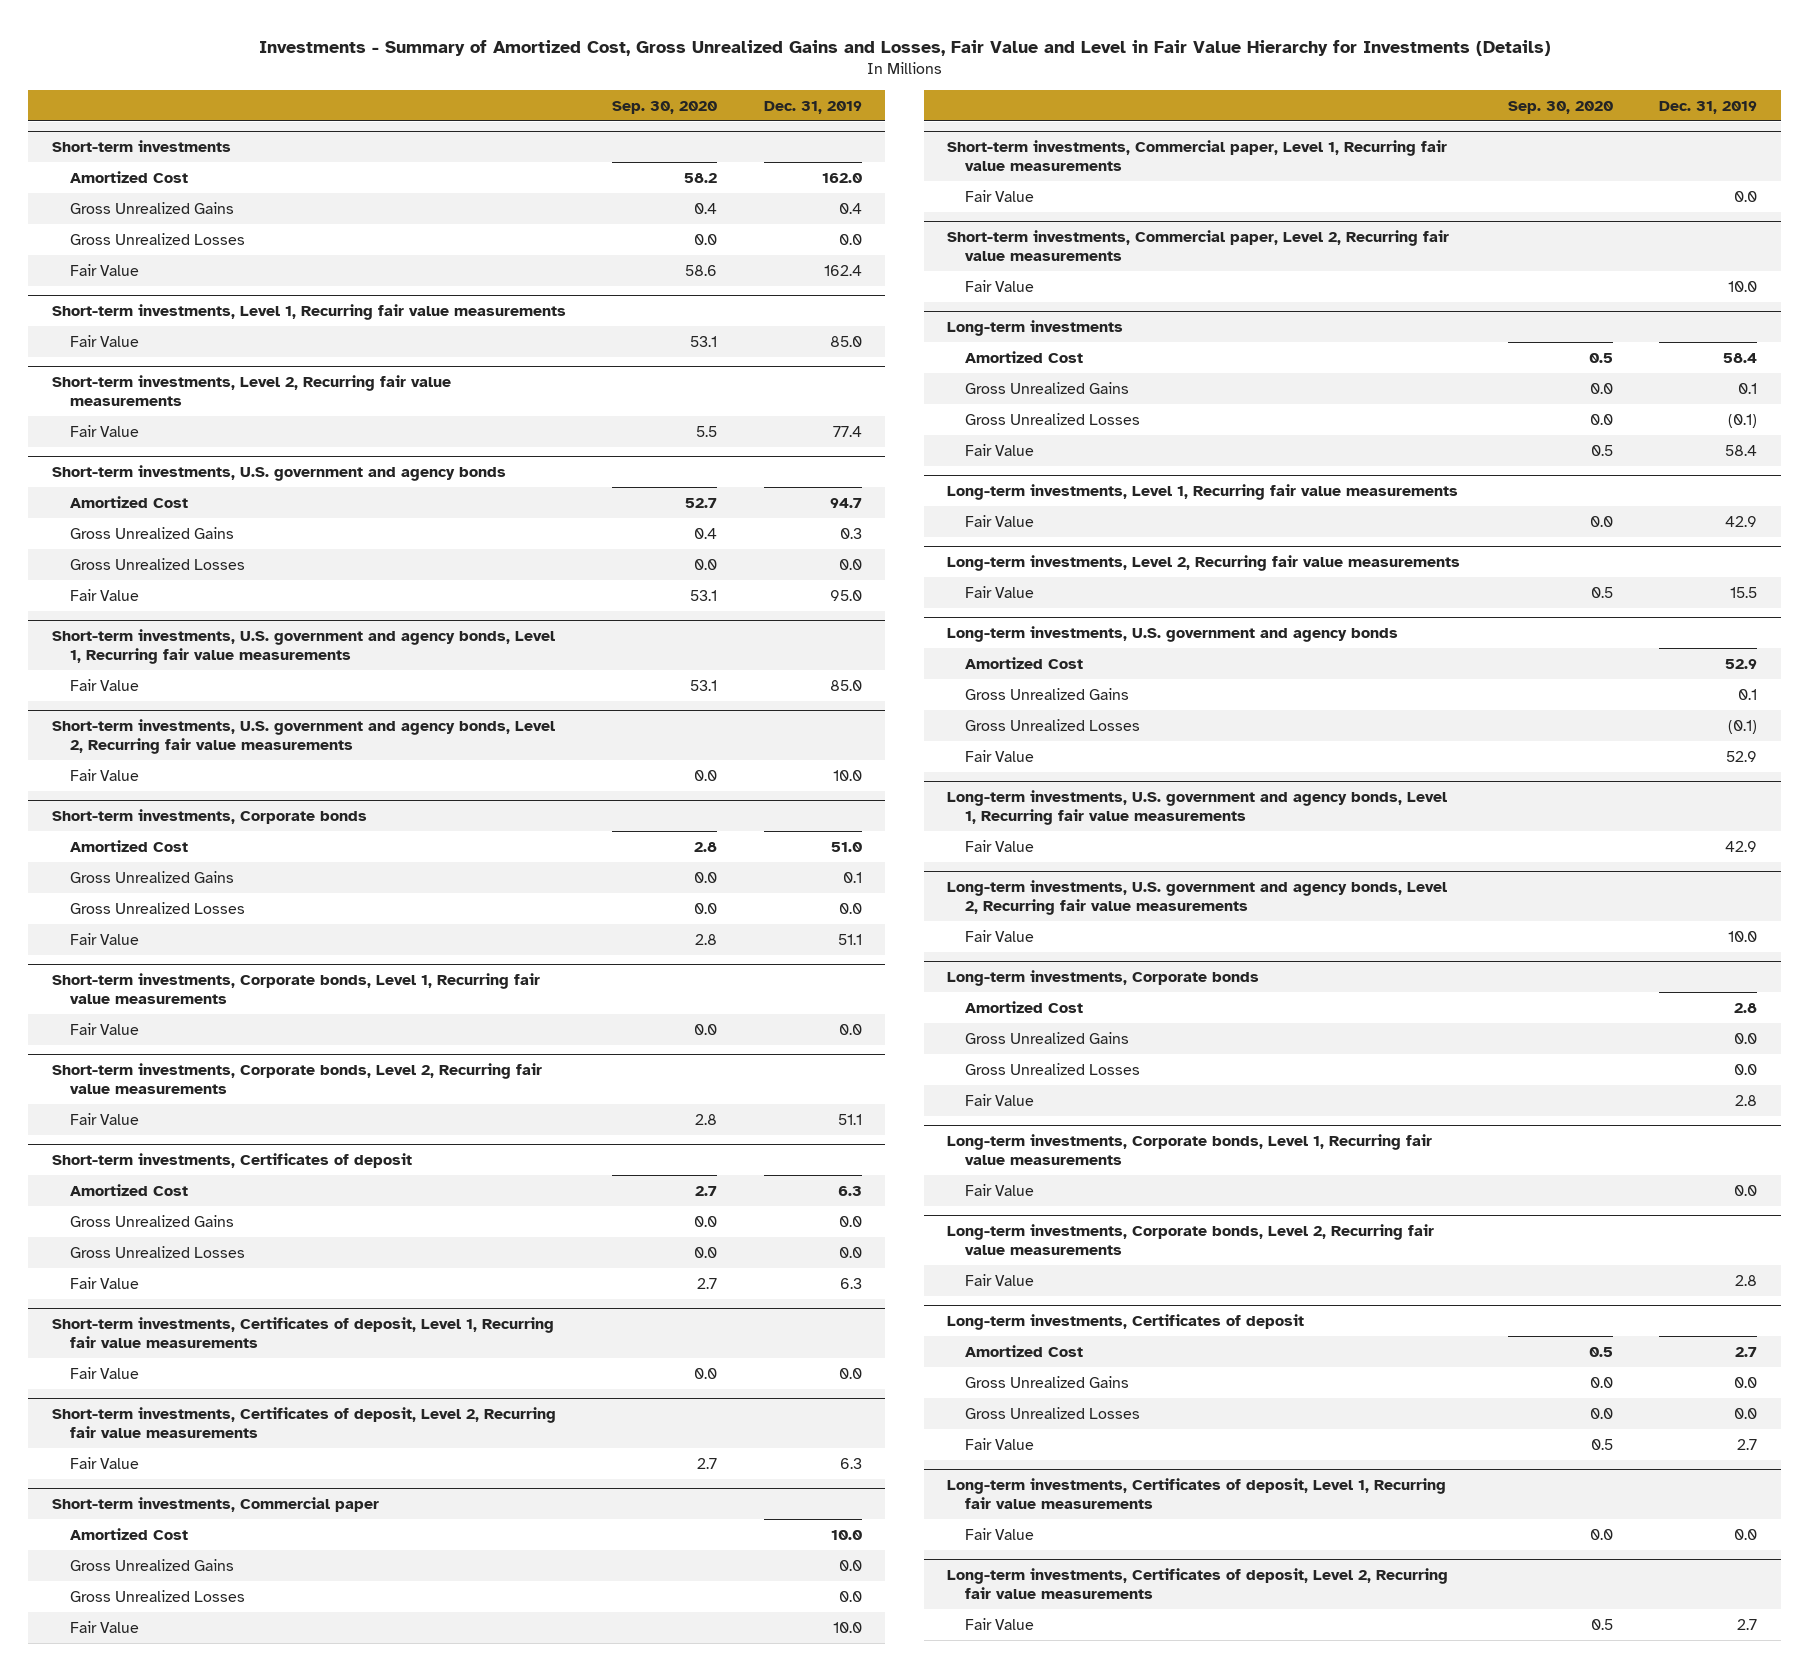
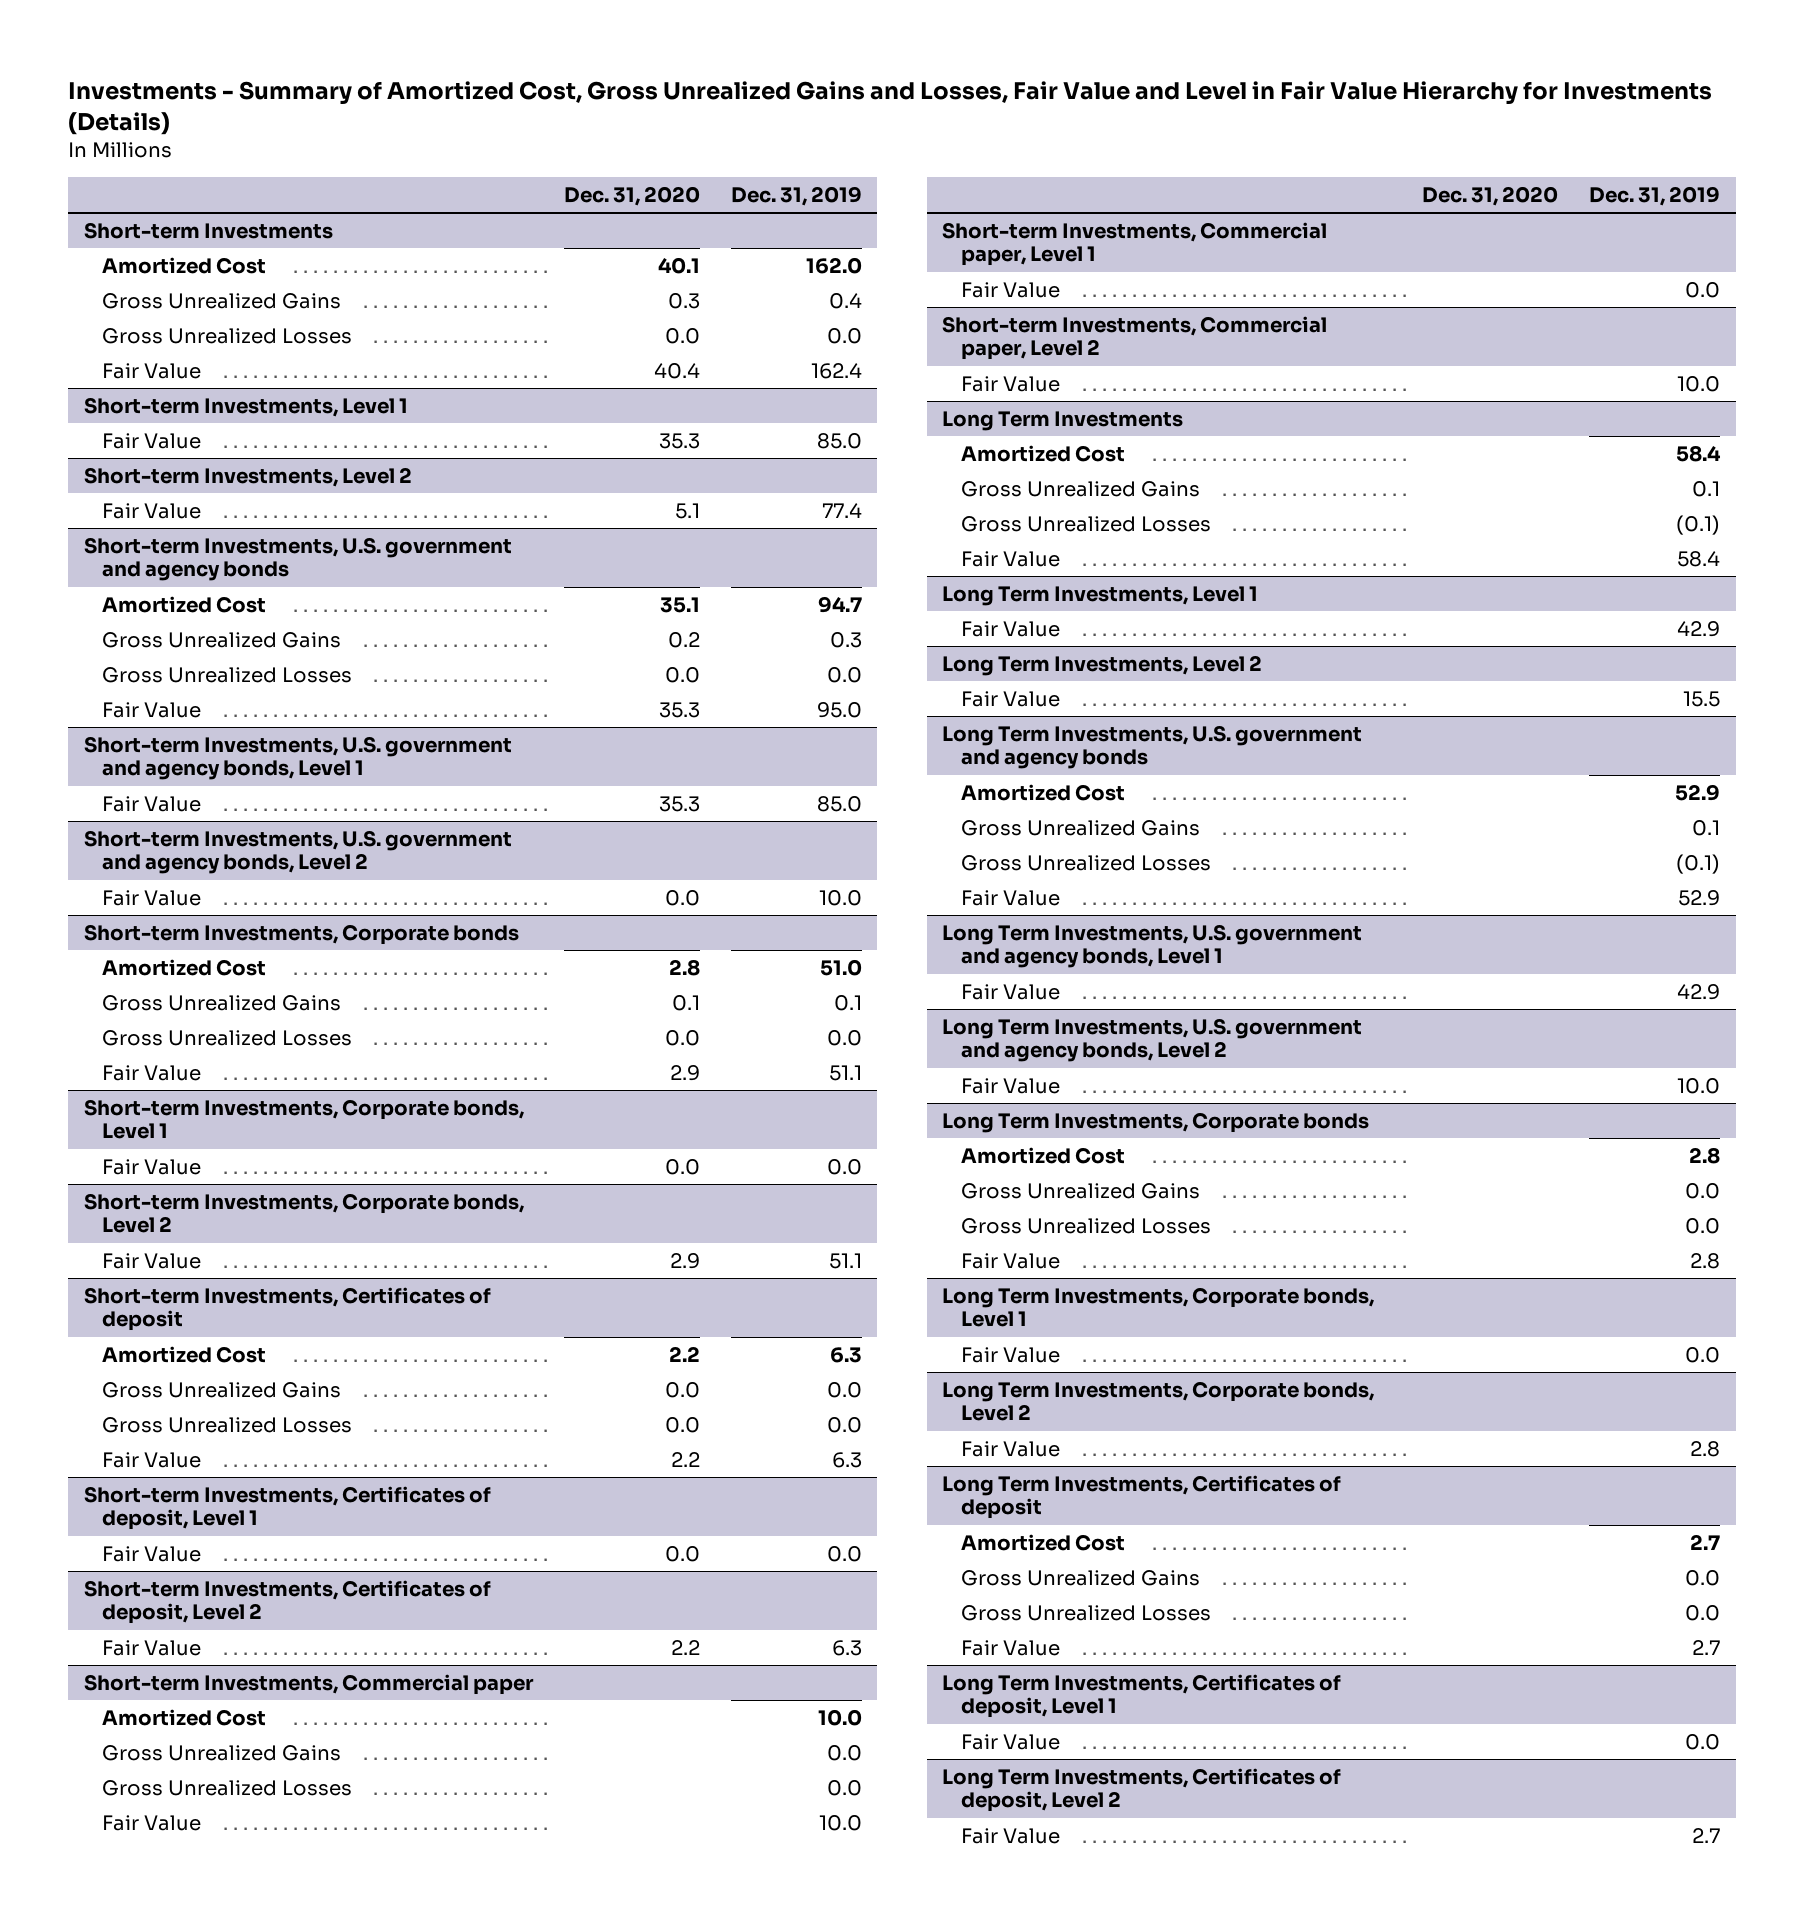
- | Sep. 30, 2020 | Dec. 31, 2019
+ | Dec. 31, 2020 | Dec. 31, 2019
- Short-term investments
+ Short-term Investments
- Short-term investments, Level 1, Recurring fair value measurements
+ Short-term Investments, Level 1
- Short-term investments, Level 2, Recurring fair value measurements
+ Short-term Investments, Level 2
- Short-term investments, U.S. government and agency bonds
+ Short-term Investments, U.S. government and agency bonds
- Short-term investments, U.S. government and agency bonds, Level 1, Recurring fair value measurements
+ Short-term Investments, U.S. government and agency bonds, Level 1
- Short-term investments, U.S. government and agency bonds, Level 2, Recurring fair value measurements
+ Short-term Investments, U.S. government and agency bonds, Level 2
- Short-term investments, Corporate bonds
+ Short-term Investments, Corporate bonds
- Short-term investments, Corporate bonds, Level 1, Recurring fair value measurements
+ Short-term Investments, Corporate bonds, Level 1
- Short-term investments, Corporate bonds, Level 2, Recurring fair value measurements
+ Short-term Investments, Corporate bonds, Level 2
- Short-term investments, Certificates of deposit
+ Short-term Investments, Certificates of deposit
- Short-term investments, Certificates of deposit, Level 1, Recurring fair value measurements
+ Short-term Investments, Certificates of deposit, Level 1
- Short-term investments, Certificates of deposit, Level 2, Recurring fair value measurements
+ Short-term Investments, Certificates of deposit, Level 2
- Short-term investments, Commercial paper
+ Short-term Investments, Commercial paper
- Short-term investments, Commercial paper, Level 1, Recurring fair value measurements
+ Short-term Investments, Commercial paper, Level 1
- Short-term investments, Commercial paper, Level 2, Recurring fair value measurements
+ Short-term Investments, Commercial paper, Level 2
- Long-term investments
+ Long Term Investments
- Long-term investments, Level 1, Recurring fair value measurements
+ Long Term Investments, Level 1
- Long-term investments, Level 2, Recurring fair value measurements
+ Long Term Investments, Level 2
- Long-term investments, U.S. government and agency bonds
+ Long Term Investments, U.S. government and agency bonds
- Long-term investments, U.S. government and agency bonds, Level 1, Recurring fair value measurements
+ Long Term Investments, U.S. government and agency bonds, Level 1
- Long-term investments, U.S. government and agency bonds, Level 2, Recurring fair value measurements
+ Long Term Investments, U.S. government and agency bonds, Level 2
- Long-term investments, Corporate bonds
+ Long Term Investments, Corporate bonds
- Long-term investments, Corporate bonds, Level 1, Recurring fair value measurements
+ Long Term Investments, Corporate bonds, Level 1
- Long-term investments, Corporate bonds, Level 2, Recurring fair value measurements
+ Long Term Investments, Corporate bonds, Level 2
- Long-term investments, Certificates of deposit
+ Long Term Investments, Certificates of deposit
- Long-term investments, Certificates of deposit, Level 1, Recurring fair value measurements
+ Long Term Investments, Certificates of deposit, Level 1
- Long-term investments, Certificates of deposit, Level 2, Recurring fair value measurements
+ Long Term Investments, Certificates of deposit, Level 2

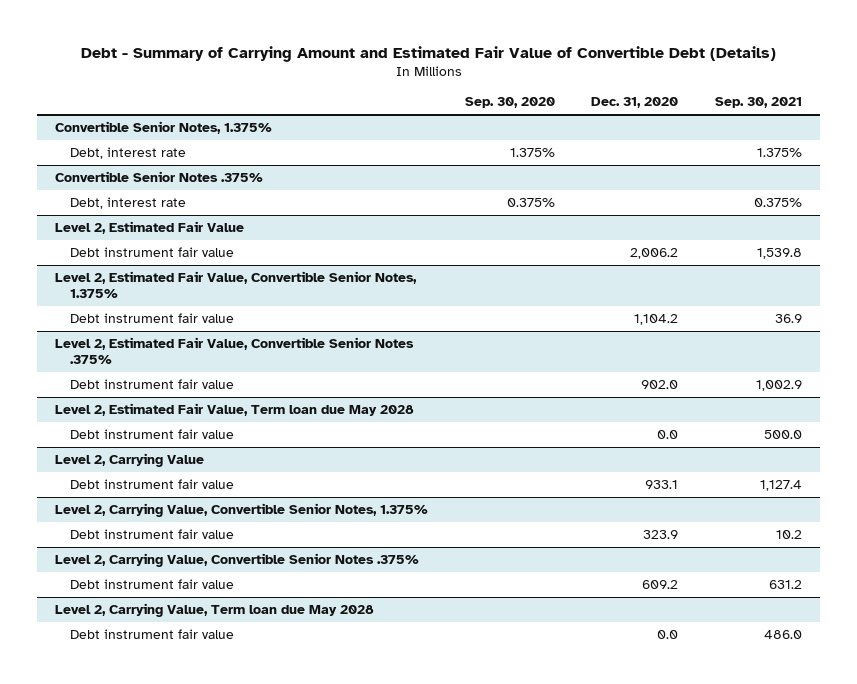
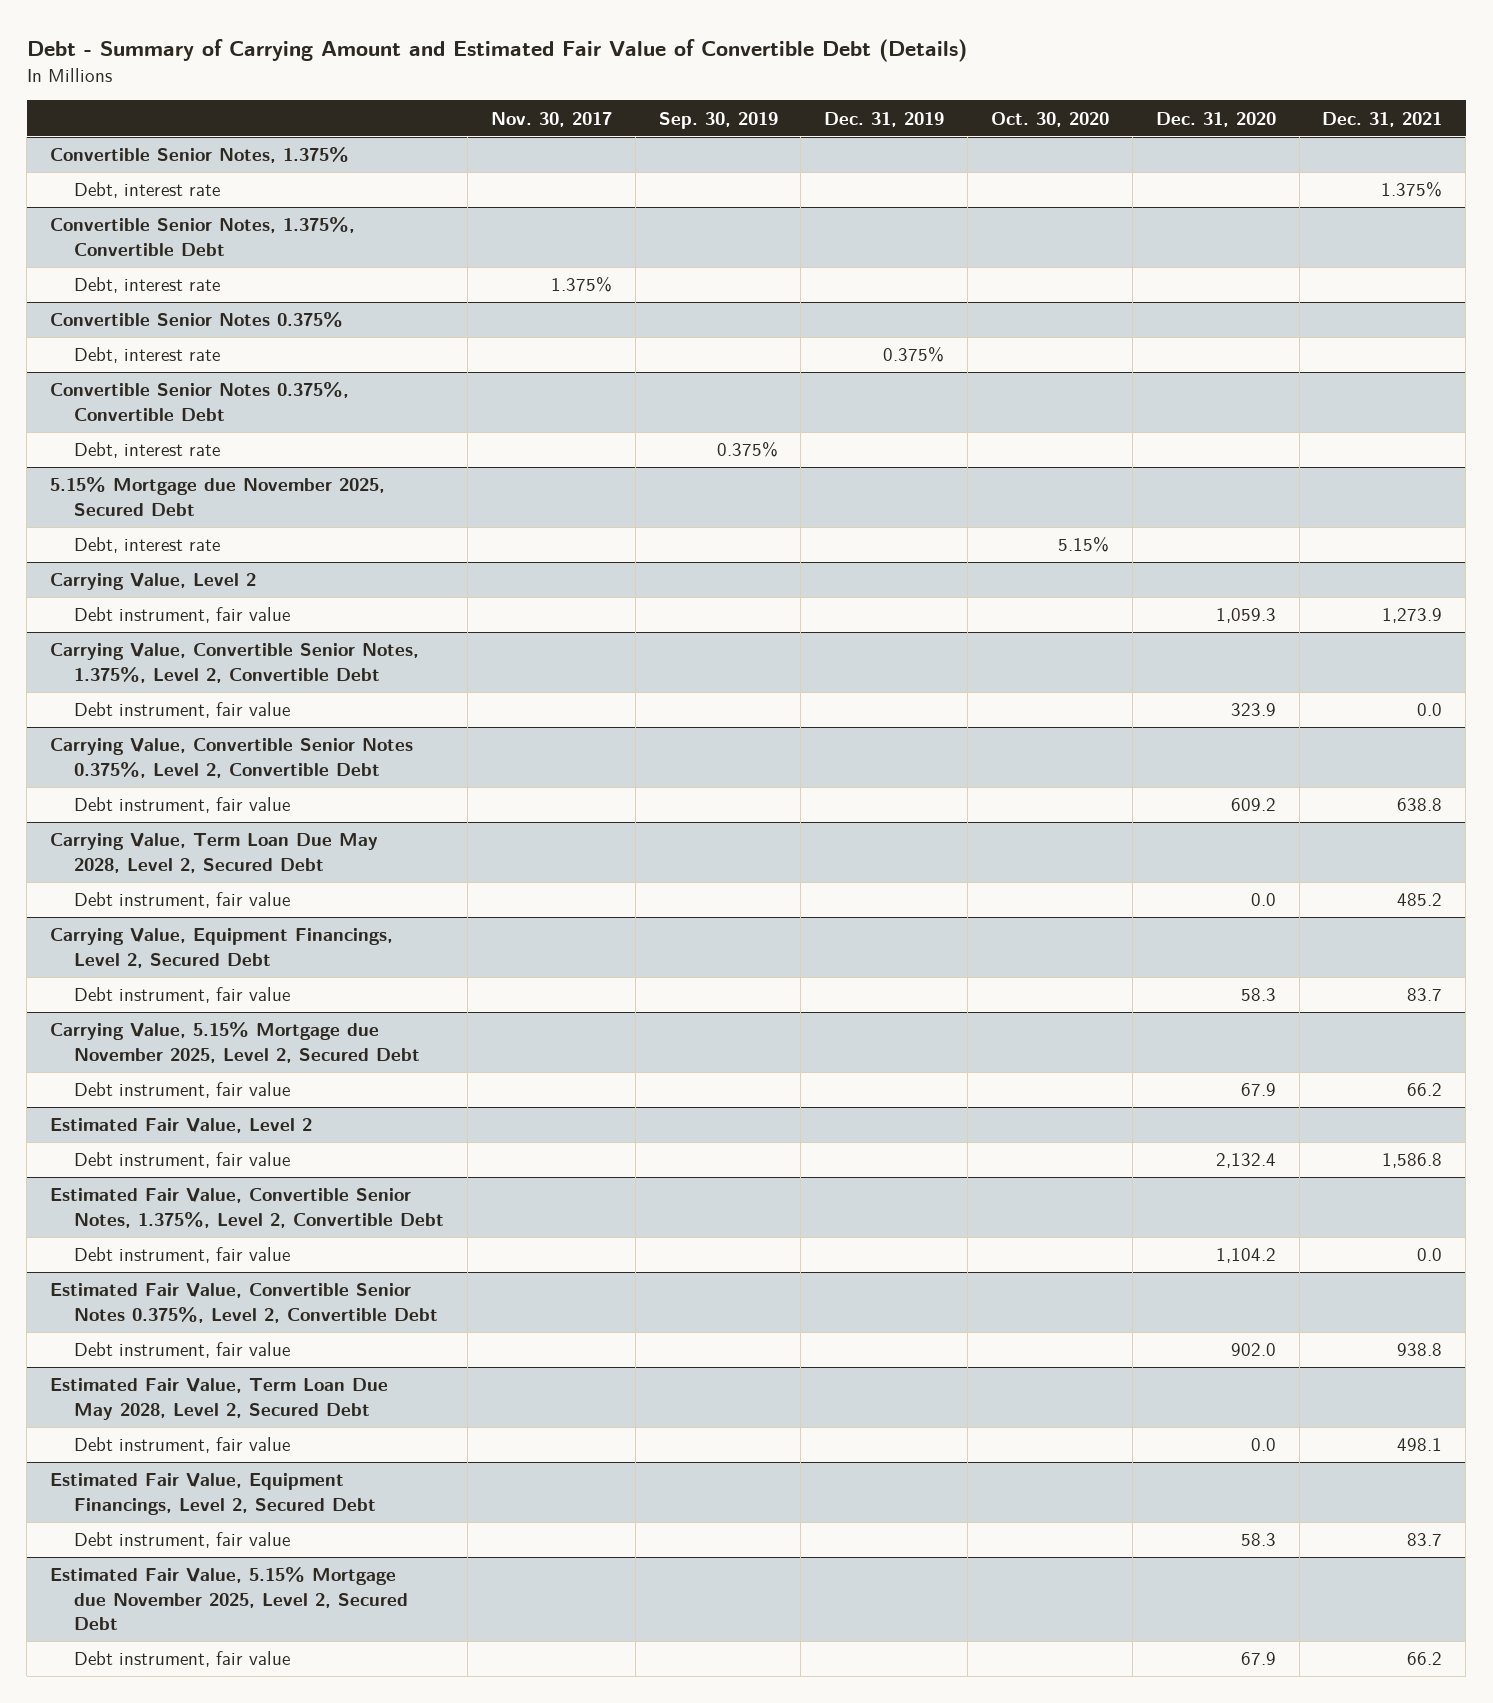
- | Sep. 30, 2020 | Dec. 31, 2020 | Sep. 30, 2021
+ | Nov. 30, 2017 | Sep. 30, 2019 | Dec. 31, 2019 | Oct. 30, 2020 | Dec. 31, 2020 | Dec. 31, 2021
- Convertible Senior Notes .375%
+ Convertible Senior Notes, 1.375%, Convertible Debt
- Level 2, Estimated Fair Value
- Debt instrument fair value | | 2,006.2 | 1,539.8
- Level 2, Estimated Fair Value, Convertible Senior Notes, 1.375%
- Debt instrument fair value | | 1,104.2 | 36.9
- Level 2, Estimated Fair Value, Convertible Senior Notes .375%
- Debt instrument fair value | | 902.0 | 1,002.9
- Level 2, Estimated Fair Value, Term loan due May 2028
- Debt instrument fair value | | 0.0 | 500.0
- Level 2, Carrying Value
- Debt instrument fair value | | 933.1 | 1,127.4
- Level 2, Carrying Value, Convertible Senior Notes, 1.375%
- Debt instrument fair value | | 323.9 | 10.2
- Level 2, Carrying Value, Convertible Senior Notes .375%
- Debt instrument fair value | | 609.2 | 631.2
- Level 2, Carrying Value, Term loan due May 2028
- Debt instrument fair value | | 0.0 | 486.0
+ Convertible Senior Notes 0.375%
+ Debt, interest rate | | | 0.375% | | |
+ Convertible Senior Notes 0.375%, Convertible Debt
+ Debt, interest rate | | 0.375% | | | |
+ 5.15% Mortgage due November 2025, Secured Debt
+ Debt, interest rate | | | | 5.15% | |
+ Carrying Value, Level 2
+ Debt instrument, fair value | | | | | 1,059.3 | 1,273.9
+ Carrying Value, Convertible Senior Notes, 1.375%, Level 2, Convertible Debt
+ Debt instrument, fair value | | | | | 323.9 | 0.0
+ Carrying Value, Convertible Senior Notes 0.375%, Level 2, Convertible Debt
+ Debt instrument, fair value | | | | | 609.2 | 638.8
+ Carrying Value, Term Loan Due May 2028, Level 2, Secured Debt
+ Debt instrument, fair value | | | | | 0.0 | 485.2
+ Carrying Value, Equipment Financings, Level 2, Secured Debt
+ Debt instrument, fair value | | | | | 58.3 | 83.7
+ Carrying Value, 5.15% Mortgage due November 2025, Level 2, Secured Debt
+ Debt instrument, fair value | | | | | 67.9 | 66.2
+ Estimated Fair Value, Level 2
+ Debt instrument, fair value | | | | | 2,132.4 | 1,586.8
+ Estimated Fair Value, Convertible Senior Notes, 1.375%, Level 2, Convertible Debt
+ Debt instrument, fair value | | | | | 1,104.2 | 0.0
+ Estimated Fair Value, Convertible Senior Notes 0.375%, Level 2, Convertible Debt
+ Debt instrument, fair value | | | | | 902.0 | 938.8
+ Estimated Fair Value, Term Loan Due May 2028, Level 2, Secured Debt
+ Debt instrument, fair value | | | | | 0.0 | 498.1
+ Estimated Fair Value, Equipment Financings, Level 2, Secured Debt
+ Debt instrument, fair value | | | | | 58.3 | 83.7
+ Estimated Fair Value, 5.15% Mortgage due November 2025, Level 2, Secured Debt
+ Debt instrument, fair value | | | | | 67.9 | 66.2

